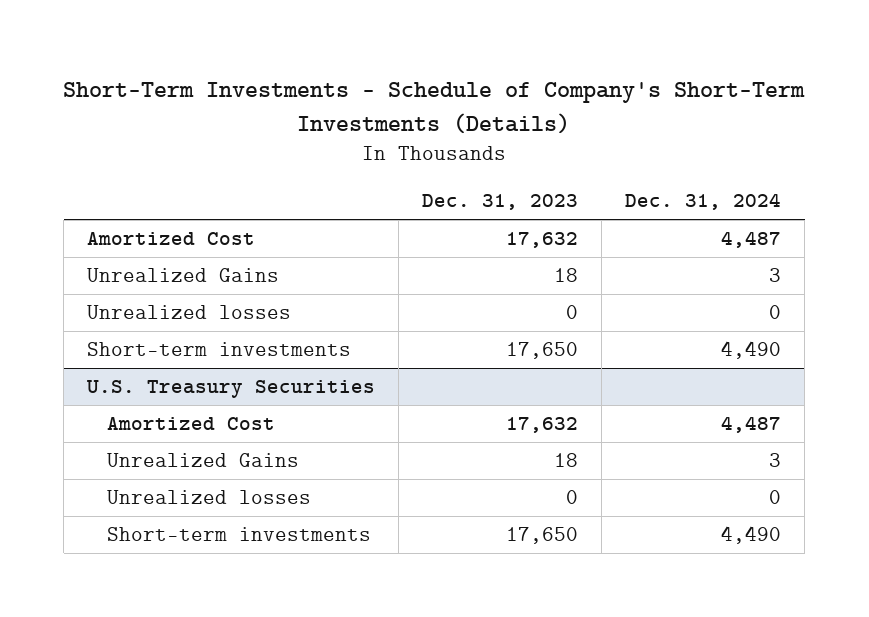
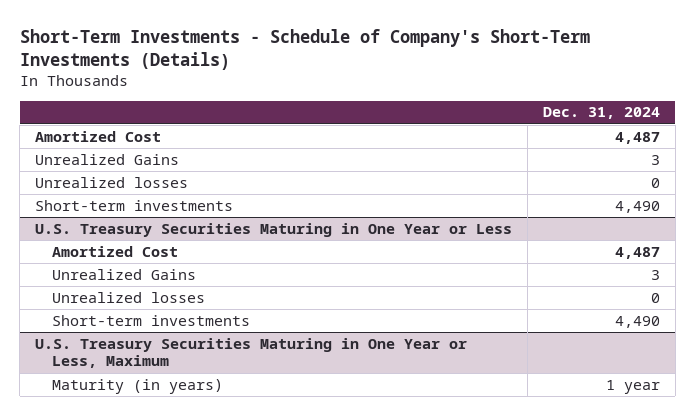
- | Dec. 31, 2023 | Dec. 31, 2024
+ | Dec. 31, 2024
- U.S. Treasury Securities
+ U.S. Treasury Securities Maturing in One Year or Less
+ U.S. Treasury Securities Maturing in One Year or Less, Maximum
+ Maturity (in years) | 1 year

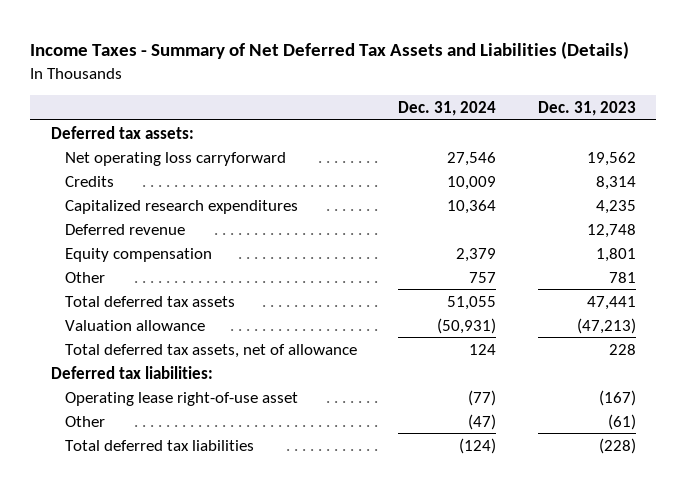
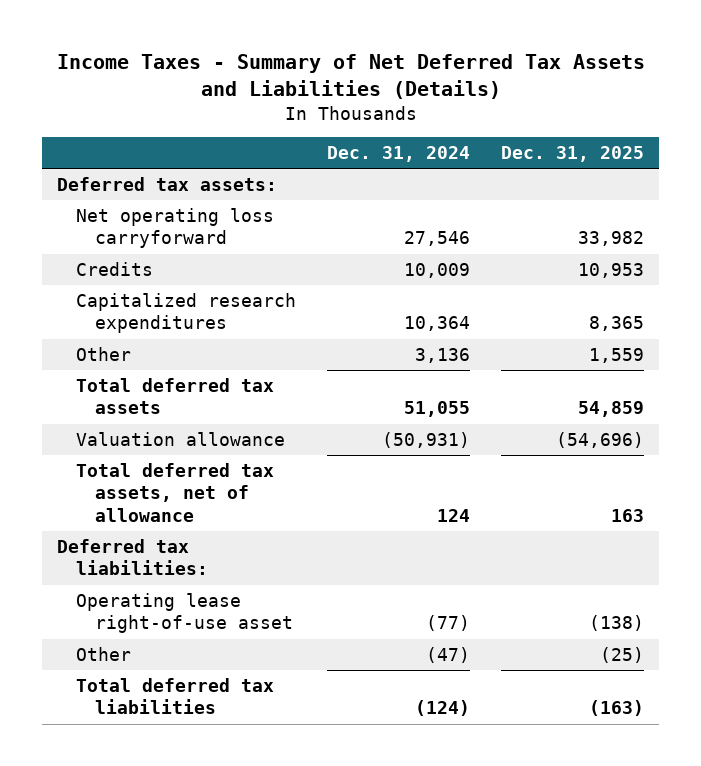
- | Dec. 31, 2024 | Dec. 31, 2023
+ | Dec. 31, 2024 | Dec. 31, 2025
- Deferred revenue | | 12,748
- Equity compensation | 2,379 | 1,801
- Other | 757 | 781
+ Other | 3,136 | 1,559

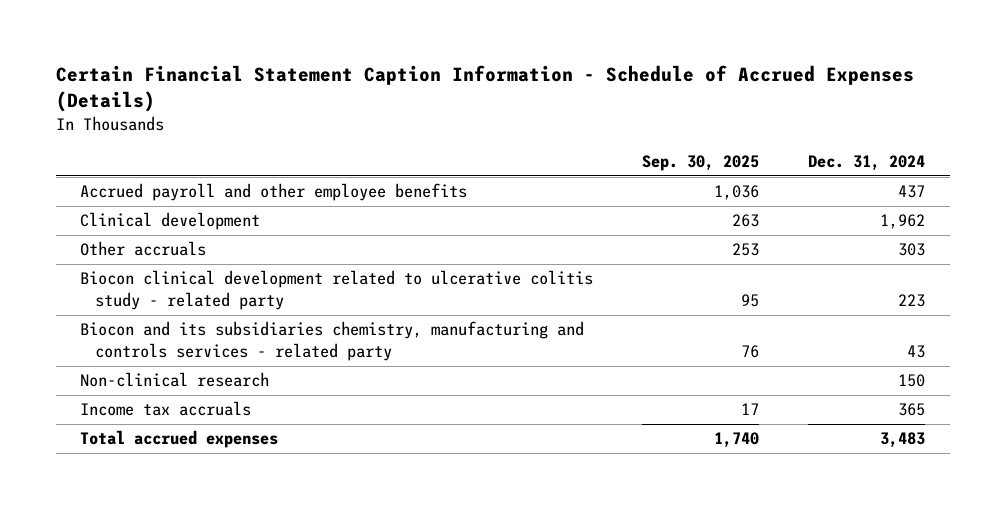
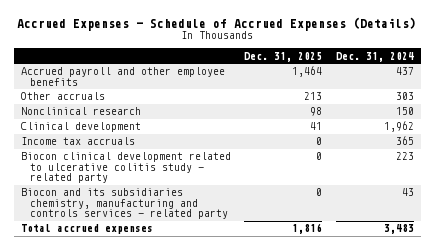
- Certain Financial Statement Caption Information - Schedule of Accrued Expenses (Details)
+ Accrued Expenses - Schedule of Accrued Expenses (Details)
- | Sep. 30, 2025 | Dec. 31, 2024
+ | Dec. 31, 2025 | Dec. 31, 2024
+ Nonclinical research | 98 | 150
moved down: Clinical development | 41 | 1,962
moved up: Income tax accruals | 0 | 365
- Non-clinical research | | 150

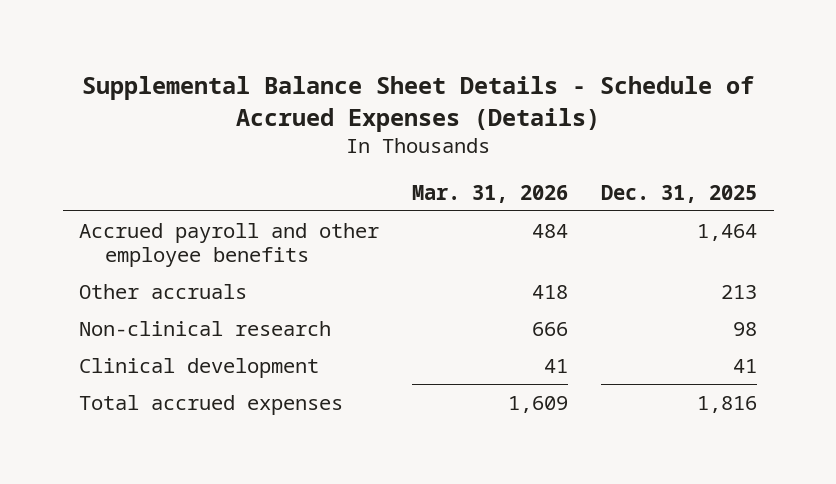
- Accrued Expenses - Schedule of Accrued Expenses (Details)
+ Supplemental Balance Sheet Details - Schedule of Accrued Expenses (Details)
- | Dec. 31, 2025 | Dec. 31, 2024
+ | Mar. 31, 2026 | Dec. 31, 2025
- Nonclinical research | 98 | 150
+ Non-clinical research | 666 | 98
- Income tax accruals | 0 | 365
- Biocon clinical development related to ulcerative colitis study - related party | 0 | 223
- Biocon and its subsidiaries chemistry, manufacturing and controls services - related party | 0 | 43

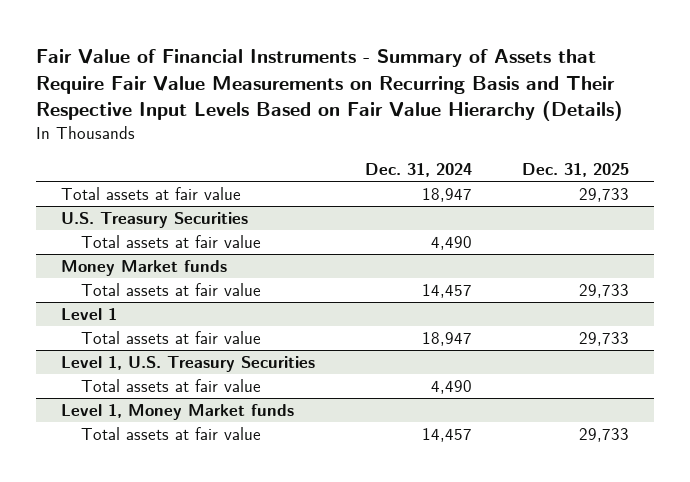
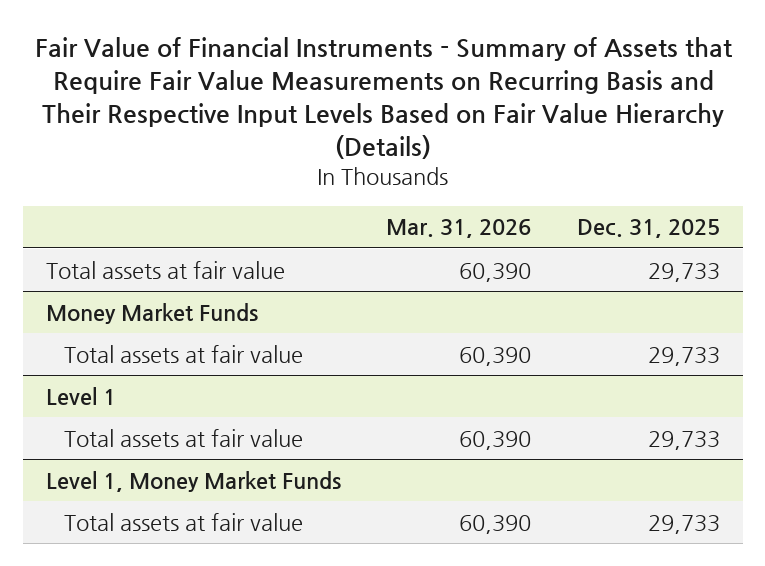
- | Dec. 31, 2024 | Dec. 31, 2025
+ | Mar. 31, 2026 | Dec. 31, 2025
- U.S. Treasury Securities
- Total assets at fair value | 4,490 |
- Money Market funds
+ Money Market Funds
- Level 1, U.S. Treasury Securities
- Total assets at fair value | 4,490 |
- Level 1, Money Market funds
+ Level 1, Money Market Funds

